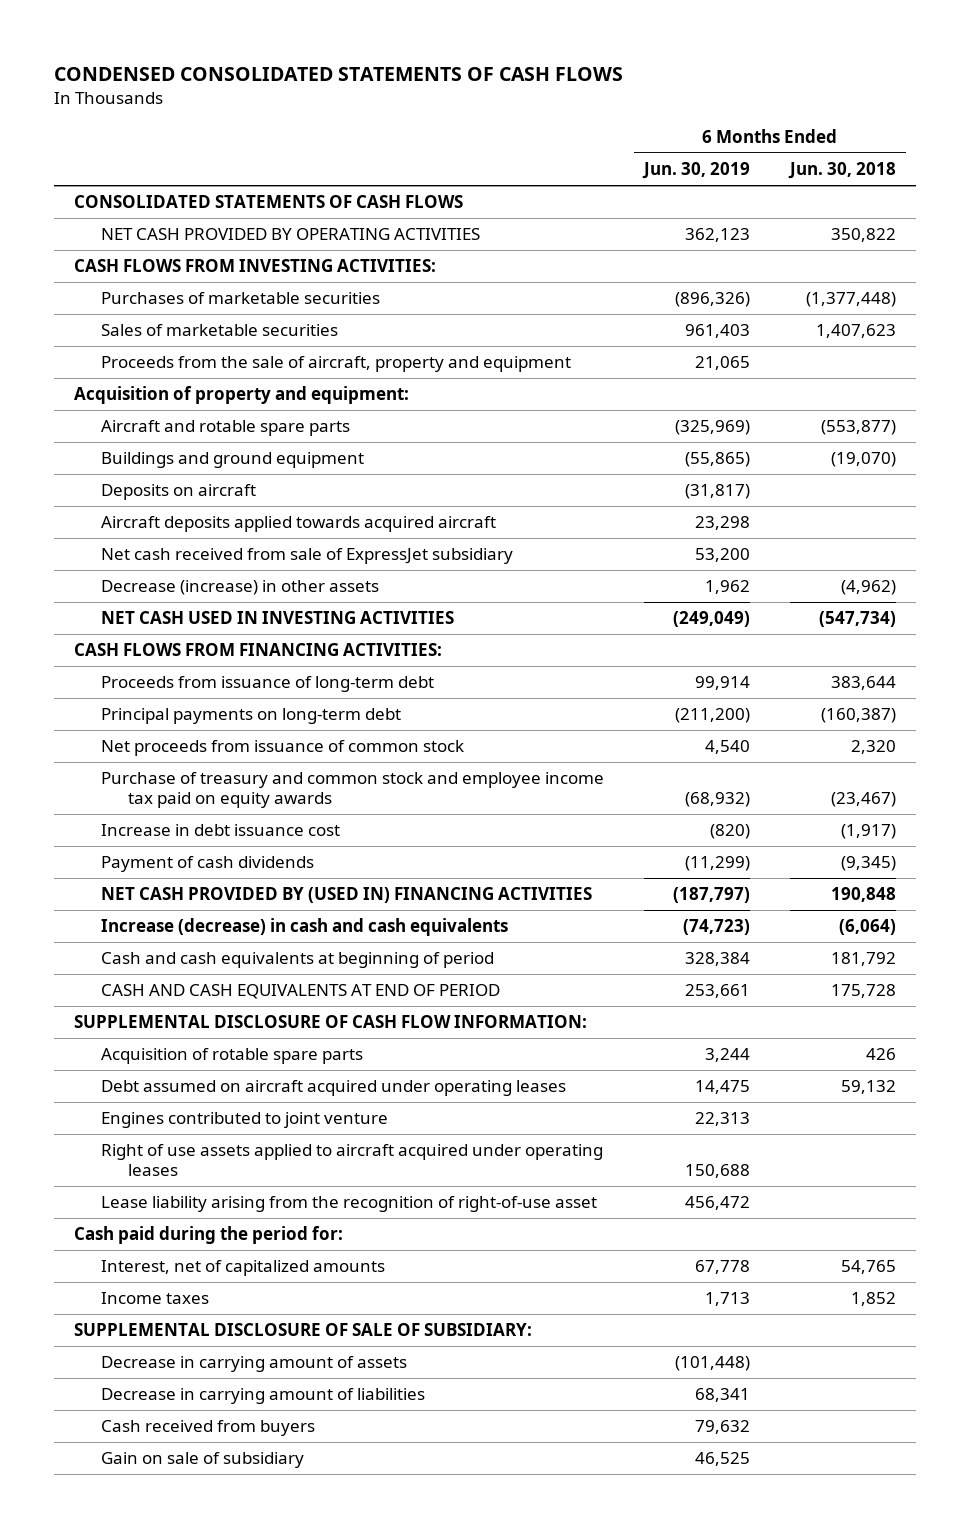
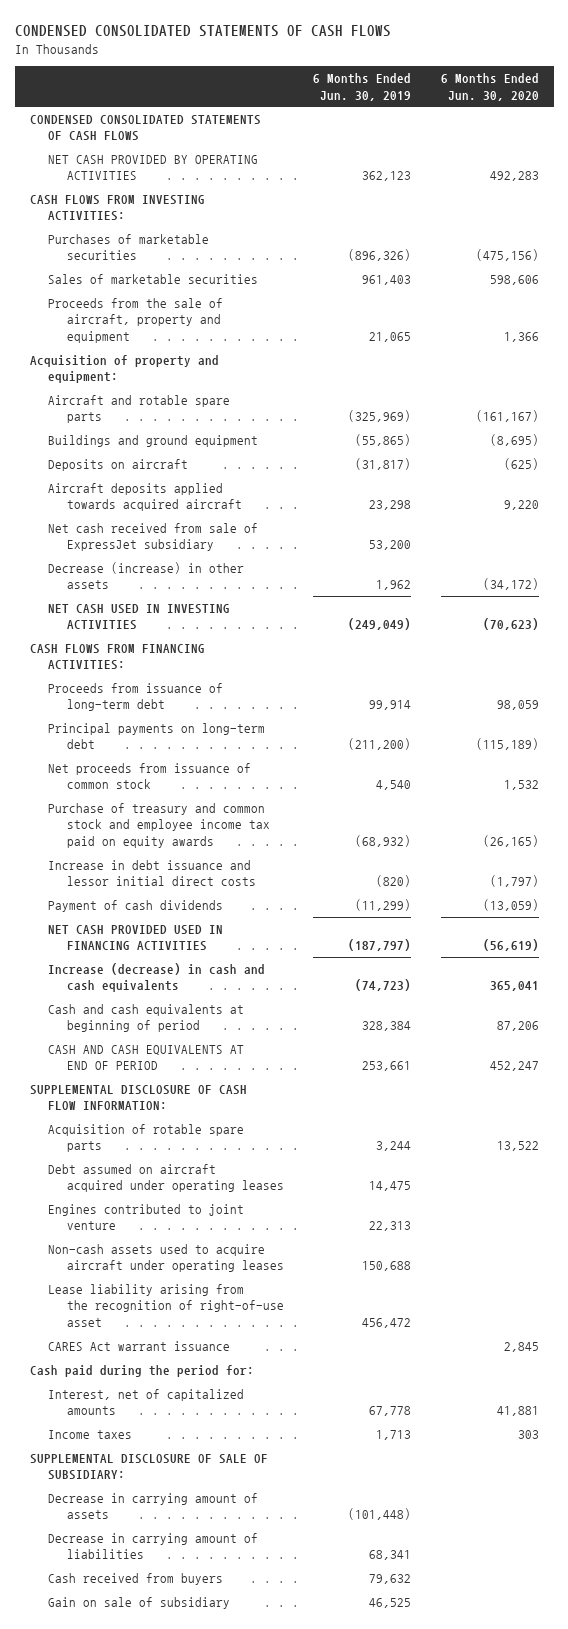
- | 6 Months Ended Jun. 30, 2019 | 6 Months Ended Jun. 30, 2018
+ | 6 Months Ended Jun. 30, 2019 | 6 Months Ended Jun. 30, 2020
- CONSOLIDATED STATEMENTS OF CASH FLOWS
+ CONDENSED CONSOLIDATED STATEMENTS OF CASH FLOWS
- Increase in debt issuance cost | (820) | (1,917)
+ Increase in debt issuance and lessor initial direct costs | (820) | (1,797)
- NET CASH PROVIDED BY (USED IN) FINANCING ACTIVITIES | (187,797) | 190,848
+ NET CASH PROVIDED USED IN FINANCING ACTIVITIES | (187,797) | (56,619)
- Right of use assets applied to aircraft acquired under operating leases | 150,688 |
+ Non-cash assets used to acquire aircraft under operating leases | 150,688 |
+ CARES Act warrant issuance | | 2,845

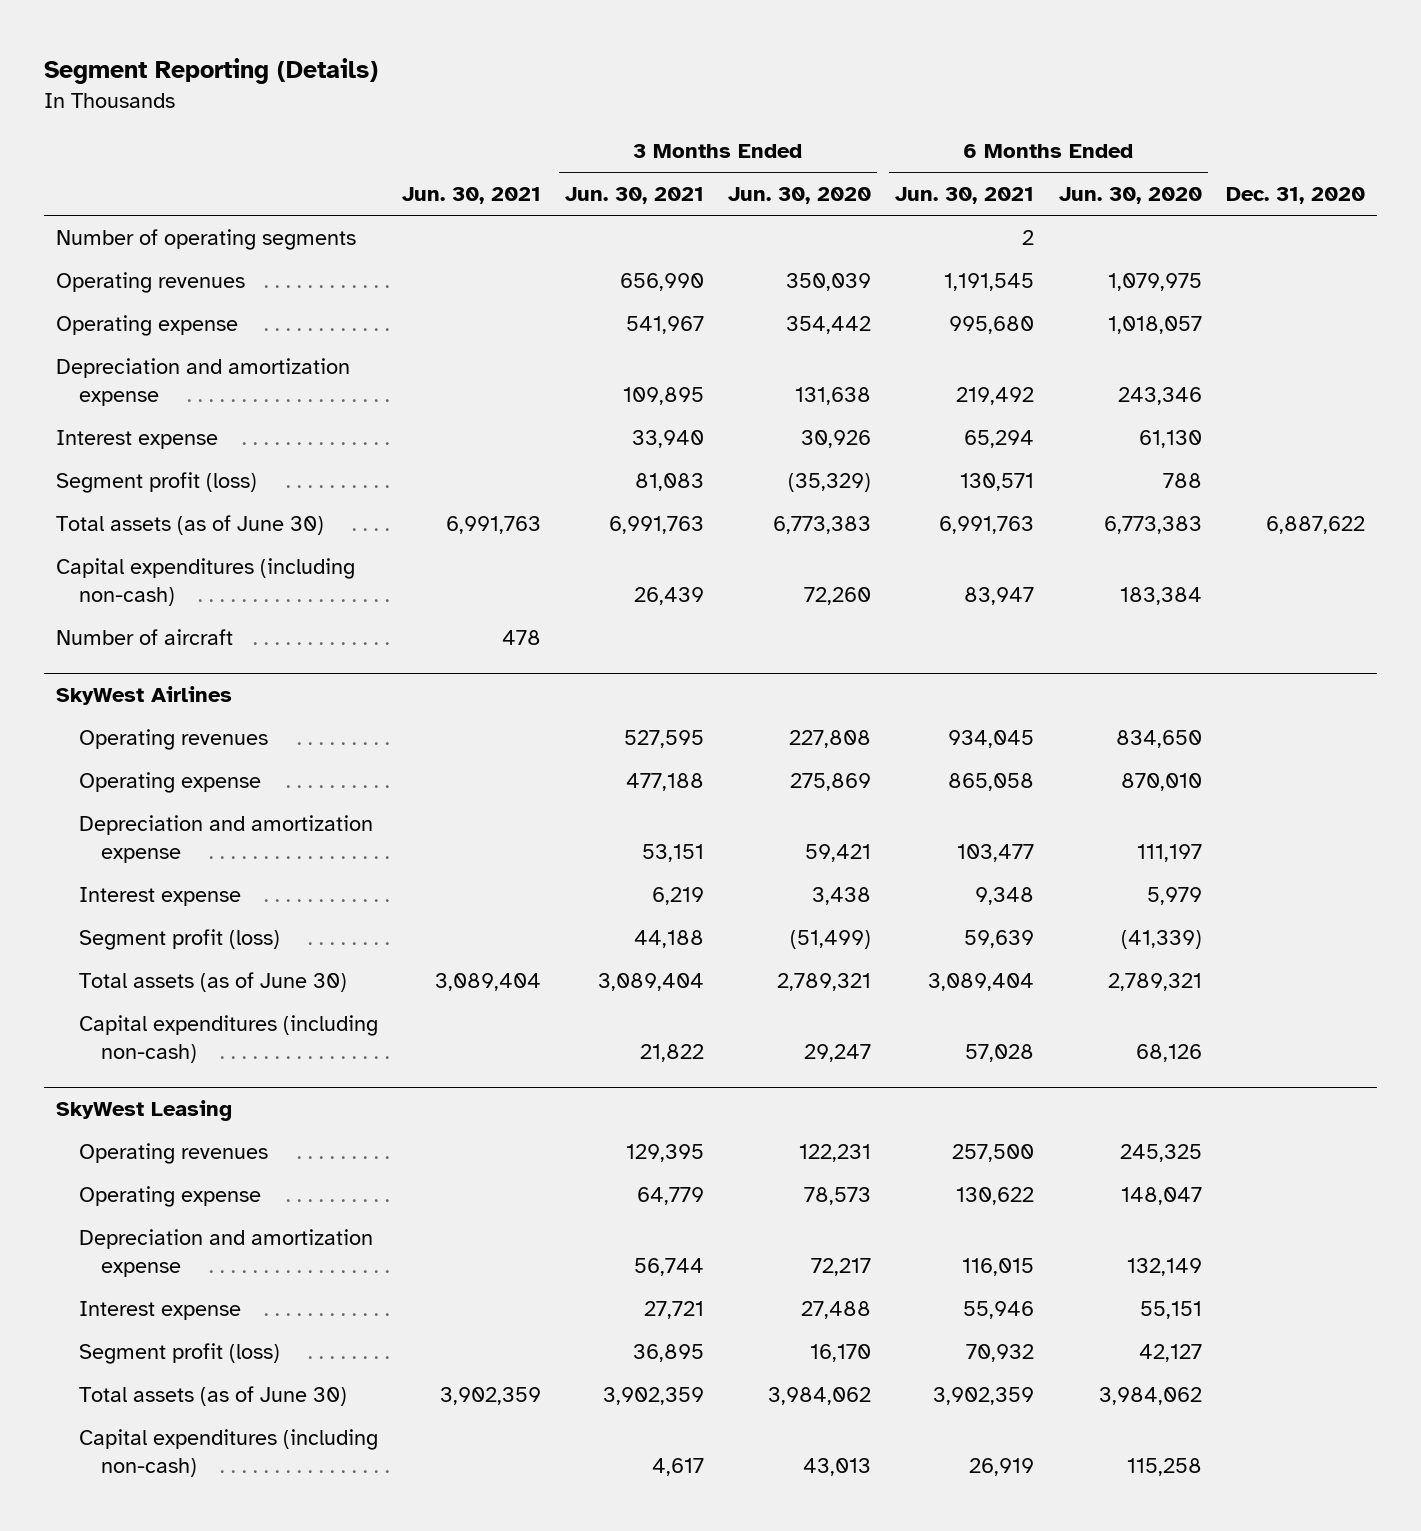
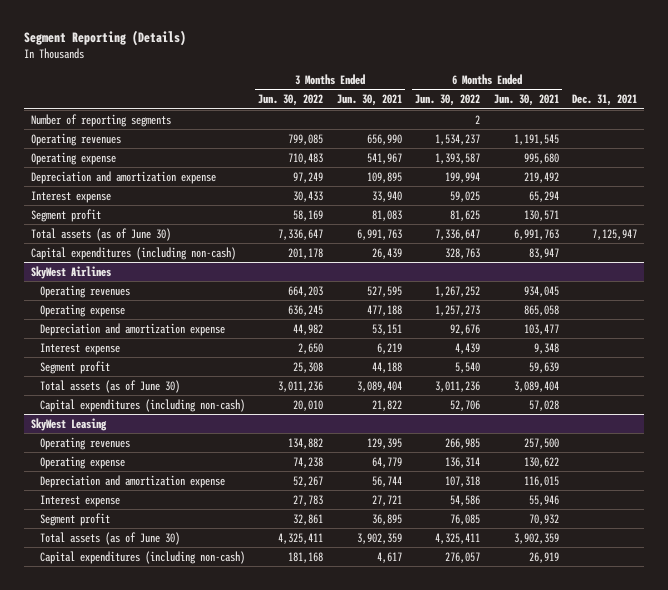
- | Jun. 30, 2021 | 3 Months Ended Jun. 30, 2021 | 3 Months Ended Jun. 30, 2020 | 6 Months Ended Jun. 30, 2021 | 6 Months Ended Jun. 30, 2020 | Dec. 31, 2020
+ | 3 Months Ended Jun. 30, 2022 | 3 Months Ended Jun. 30, 2021 | 6 Months Ended Jun. 30, 2022 | 6 Months Ended Jun. 30, 2021 | Dec. 31, 2021
- Number of operating segments | | | | 2 | |
+ Number of reporting segments | | | 2 | |
- Segment profit (loss) | | 81,083 | (35,329) | 130,571 | 788 |
+ Segment profit | 58,169 | 81,083 | 81,625 | 130,571 |
- Number of aircraft | 478 | | | | |
@ SkyWest Airlines
- Segment profit (loss) | | 44,188 | (51,499) | 59,639 | (41,339) |
+ Segment profit | 25,308 | 44,188 | 5,540 | 59,639 |
@ SkyWest Leasing
- Segment profit (loss) | | 36,895 | 16,170 | 70,932 | 42,127 |
+ Segment profit | 32,861 | 36,895 | 76,085 | 70,932 |

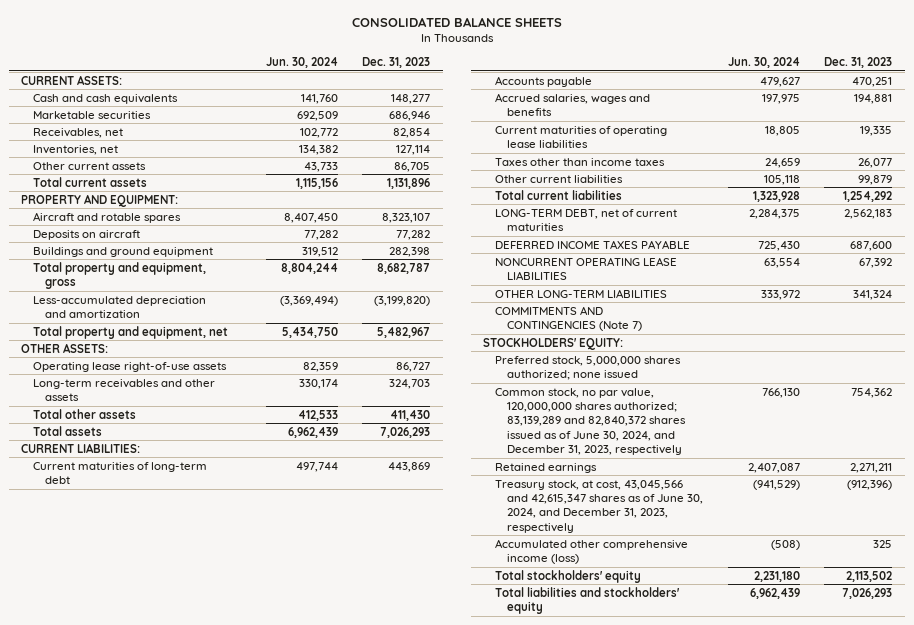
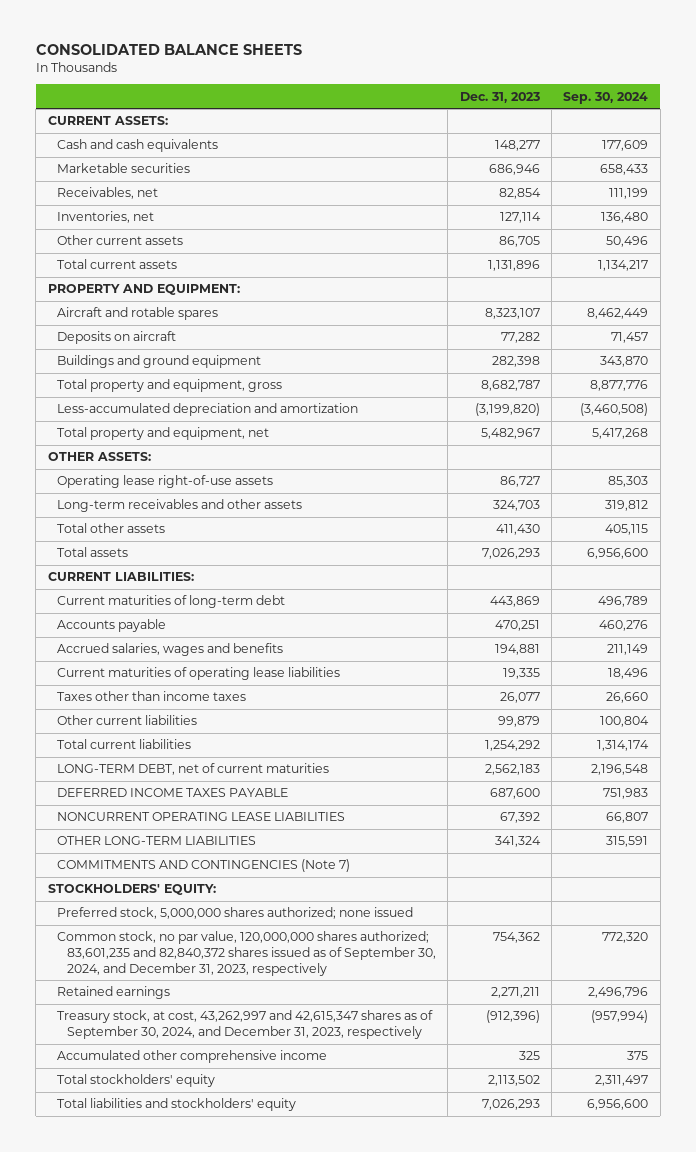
- | Jun. 30, 2024 | Dec. 31, 2023
+ | Dec. 31, 2023 | Sep. 30, 2024
- Common stock, no par value, 120,000,000 shares authorized; 83,139,289 and 82,840,372 shares issued as of June 30, 2024, and December 31, 2023, respectively | 766,130 | 754,362
+ Common stock, no par value, 120,000,000 shares authorized; 83,601,235 and 82,840,372 shares issued as of September 30, 2024, and December 31, 2023, respectively | 754,362 | 772,320
- Treasury stock, at cost, 43,045,566 and 42,615,347 shares as of June 30, 2024, and December 31, 2023, respectively | (941,529) | (912,396)
- Accumulated other comprehensive income (loss) | (508) | 325
+ Treasury stock, at cost, 43,262,997 and 42,615,347 shares as of September 30, 2024, and December 31, 2023, respectively | (912,396) | (957,994)
+ Accumulated other comprehensive income | 325 | 375

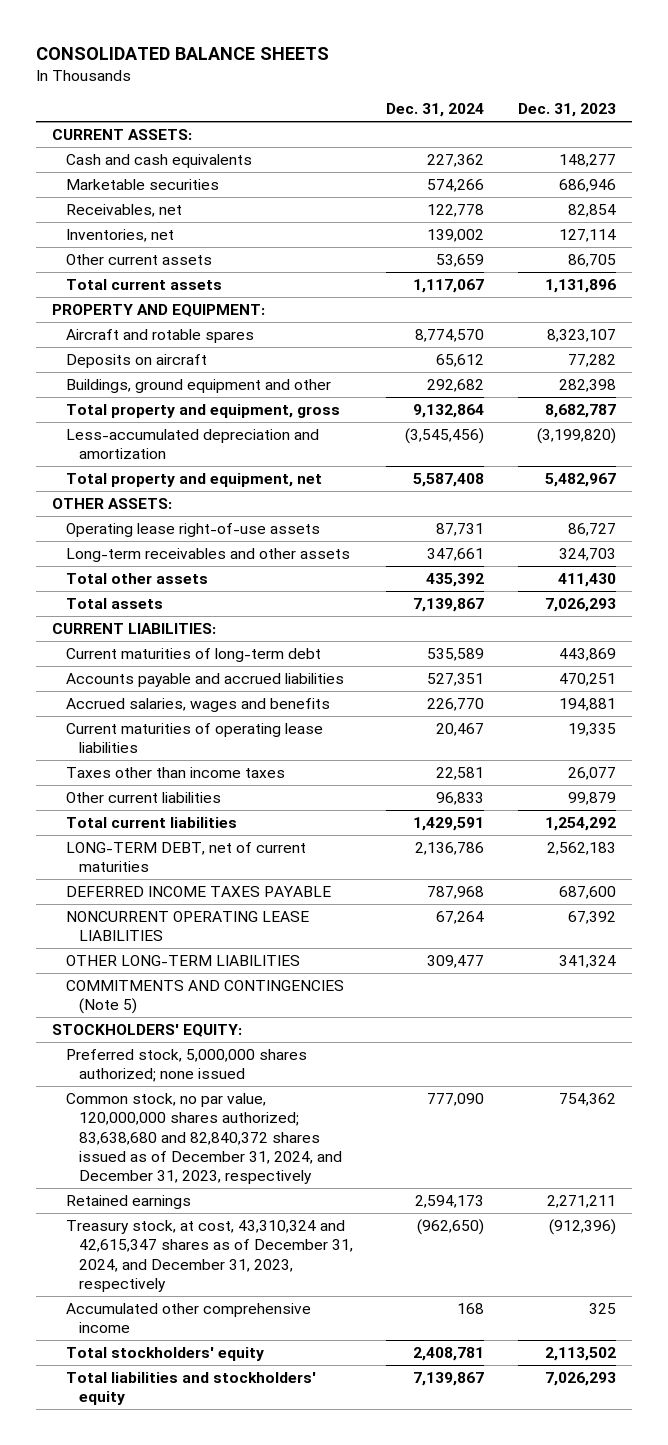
- | Dec. 31, 2023 | Sep. 30, 2024
+ | Dec. 31, 2024 | Dec. 31, 2023
- Buildings and ground equipment | 282,398 | 343,870
+ Buildings, ground equipment and other | 292,682 | 282,398
- Accounts payable | 470,251 | 460,276
+ Accounts payable and accrued liabilities | 527,351 | 470,251
- COMMITMENTS AND CONTINGENCIES (Note 7)
+ COMMITMENTS AND CONTINGENCIES (Note 5)
- Common stock, no par value, 120,000,000 shares authorized; 83,601,235 and 82,840,372 shares issued as of September 30, 2024, and December 31, 2023, respectively | 754,362 | 772,320
+ Common stock, no par value, 120,000,000 shares authorized; 83,638,680 and 82,840,372 shares issued as of December 31, 2024, and December 31, 2023, respectively | 777,090 | 754,362
- Treasury stock, at cost, 43,262,997 and 42,615,347 shares as of September 30, 2024, and December 31, 2023, respectively | (912,396) | (957,994)
+ Treasury stock, at cost, 43,310,324 and 42,615,347 shares as of December 31, 2024, and December 31, 2023, respectively | (962,650) | (912,396)

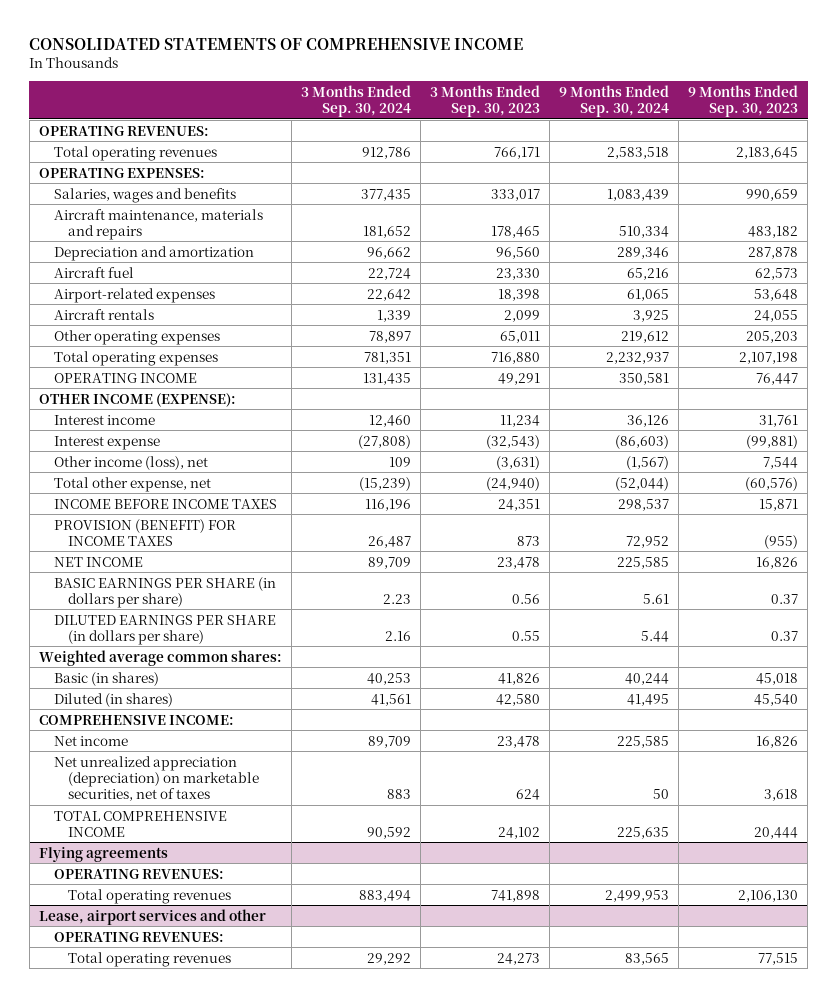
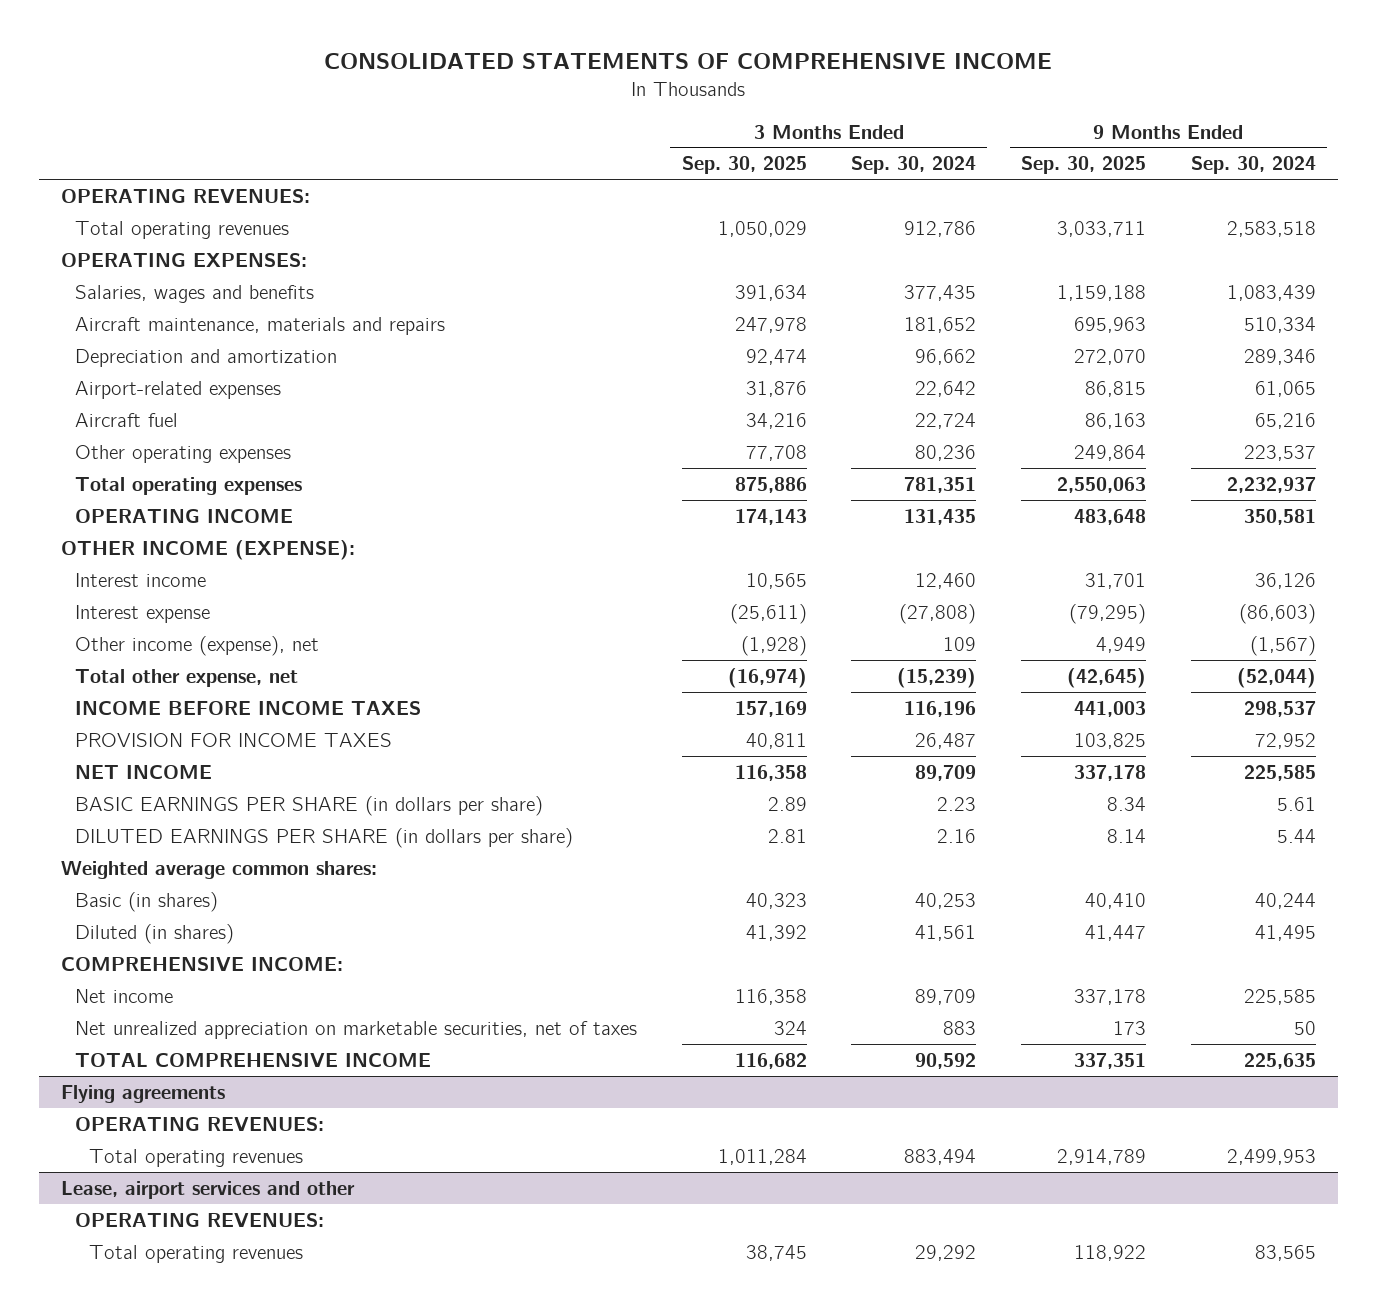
- | 3 Months Ended Sep. 30, 2024 | 3 Months Ended Sep. 30, 2023 | 9 Months Ended Sep. 30, 2024 | 9 Months Ended Sep. 30, 2023
+ | 3 Months Ended Sep. 30, 2025 | 3 Months Ended Sep. 30, 2024 | 9 Months Ended Sep. 30, 2025 | 9 Months Ended Sep. 30, 2024
- Aircraft rentals | 1,339 | 2,099 | 3,925 | 24,055
- Other operating expenses | 78,897 | 65,011 | 219,612 | 205,203
moved down: Aircraft fuel | 34,216 | 22,724 | 86,163 | 65,216
+ Other operating expenses | 77,708 | 80,236 | 249,864 | 223,537
- Other income (loss), net | 109 | (3,631) | (1,567) | 7,544
+ Other income (expense), net | (1,928) | 109 | 4,949 | (1,567)
- PROVISION (BENEFIT) FOR INCOME TAXES | 26,487 | 873 | 72,952 | (955)
+ PROVISION FOR INCOME TAXES | 40,811 | 26,487 | 103,825 | 72,952
- Net unrealized appreciation (depreciation) on marketable securities, net of taxes | 883 | 624 | 50 | 3,618
+ Net unrealized appreciation on marketable securities, net of taxes | 324 | 883 | 173 | 50

